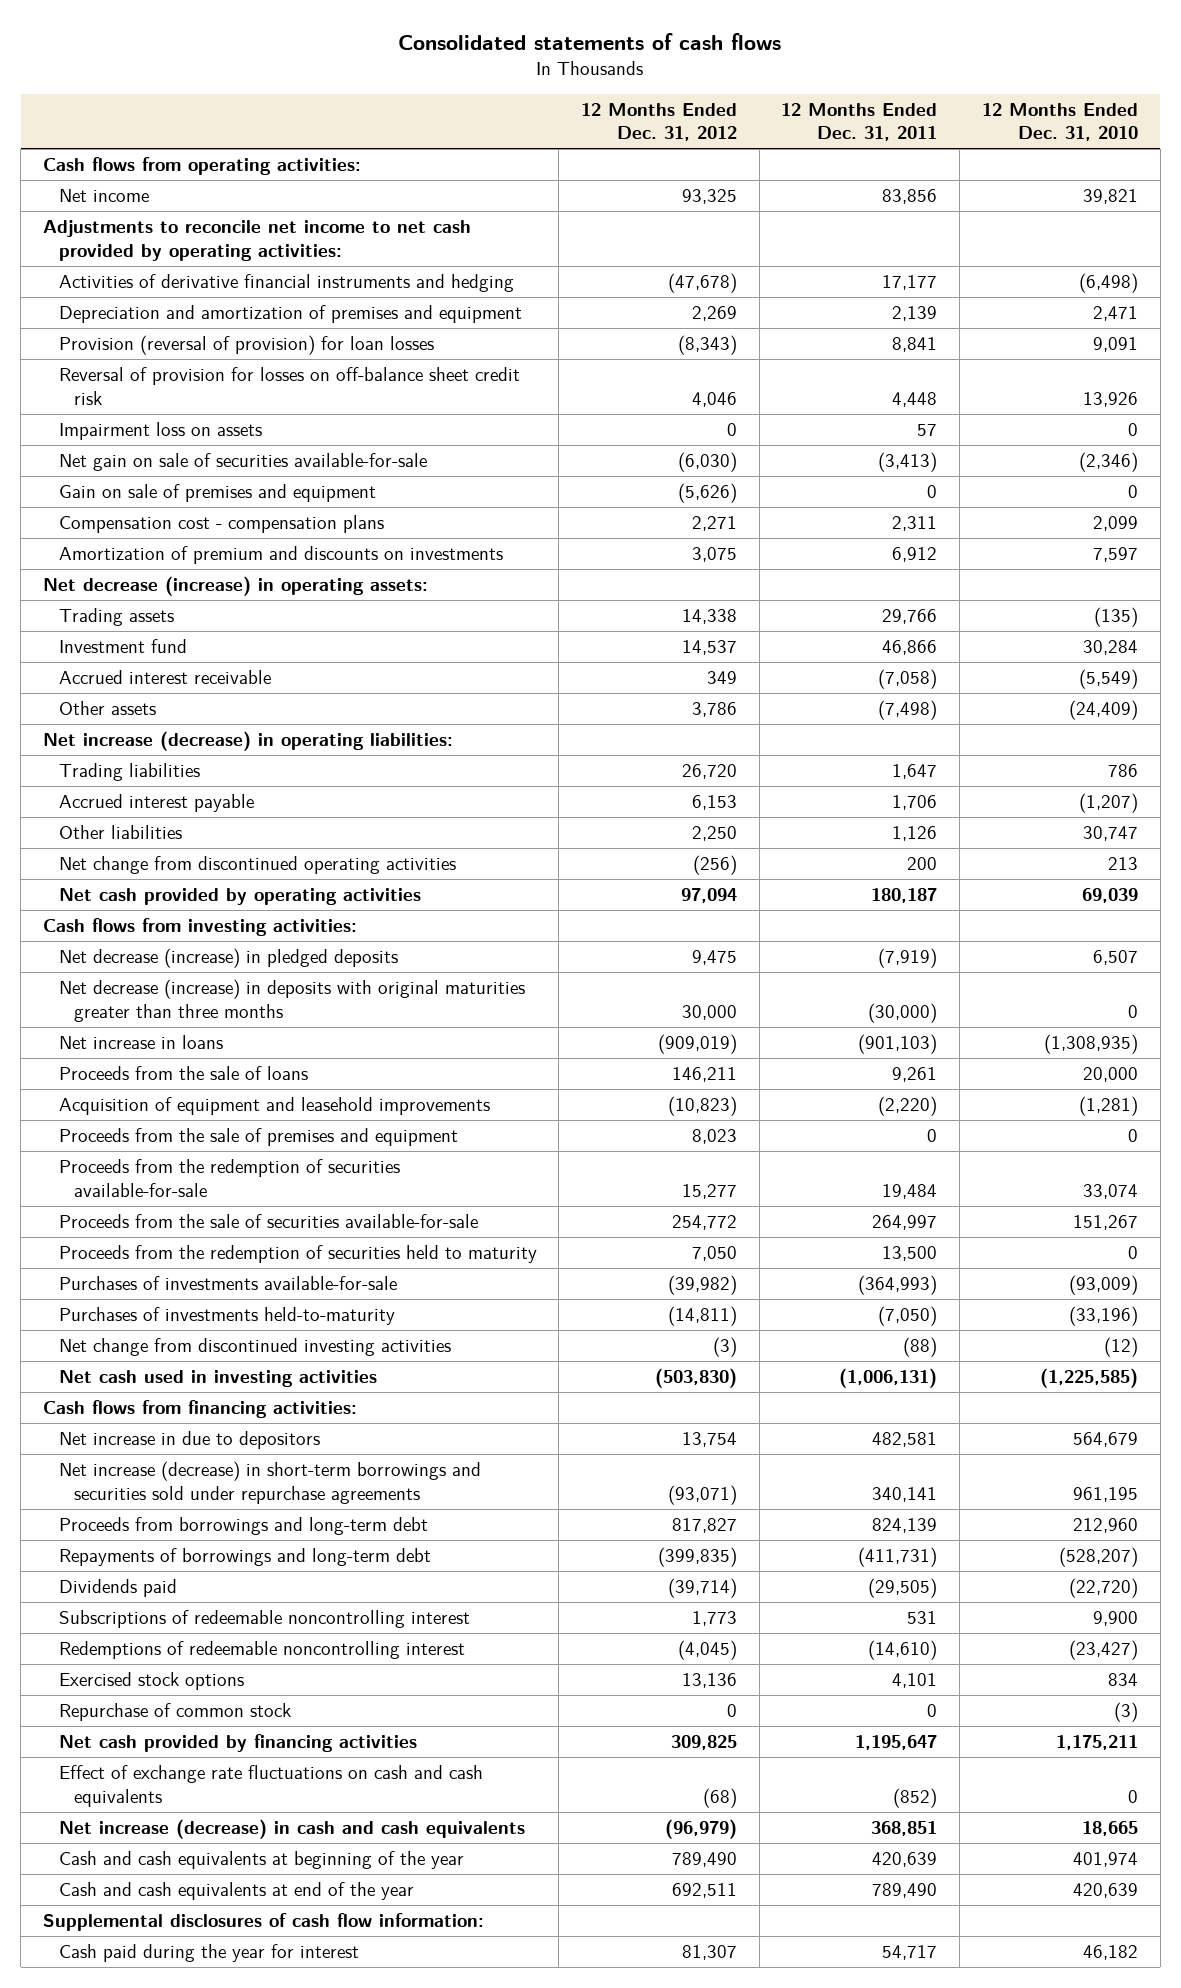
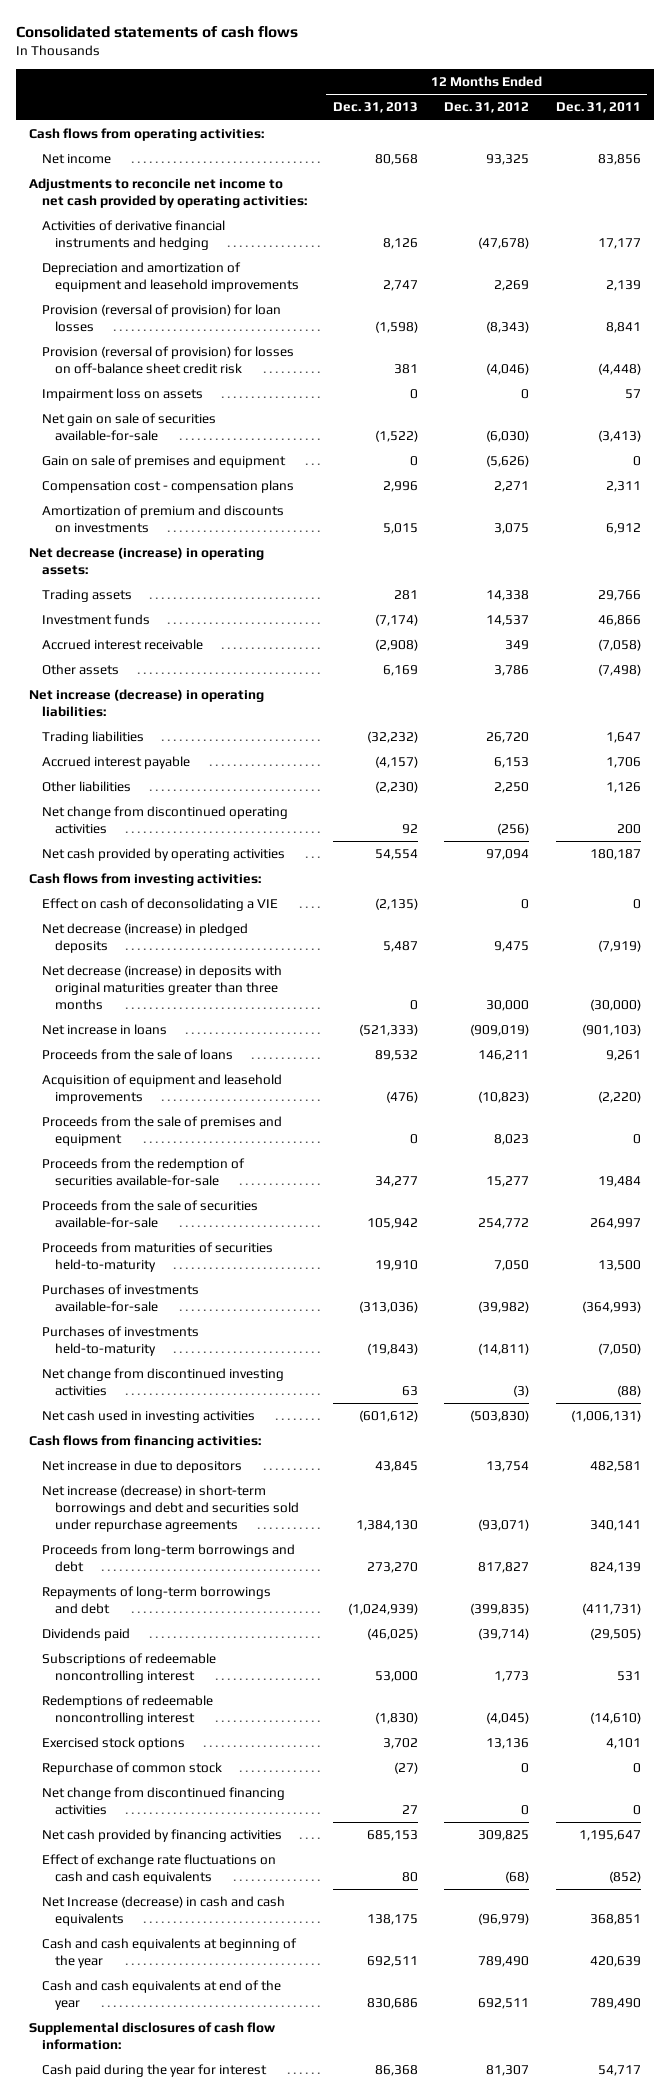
- | 12 Months Ended Dec. 31, 2012 | 12 Months Ended Dec. 31, 2011 | 12 Months Ended Dec. 31, 2010
+ | 12 Months Ended Dec. 31, 2013 | 12 Months Ended Dec. 31, 2012 | 12 Months Ended Dec. 31, 2011
- Depreciation and amortization of premises and equipment | 2,269 | 2,139 | 2,471
+ Depreciation and amortization of equipment and leasehold improvements | 2,747 | 2,269 | 2,139
- Reversal of provision for losses on off-balance sheet credit risk | 4,046 | 4,448 | 13,926
+ Provision (reversal of provision) for losses on off-balance sheet credit risk | 381 | (4,046) | (4,448)
- Investment fund | 14,537 | 46,866 | 30,284
+ Investment funds | (7,174) | 14,537 | 46,866
+ Effect on cash of deconsolidating a VIE | (2,135) | 0 | 0
- Proceeds from the redemption of securities held to maturity | 7,050 | 13,500 | 0
+ Proceeds from maturities of securities held-to-maturity | 19,910 | 7,050 | 13,500
- Net increase (decrease) in short-term borrowings and securities sold under repurchase agreements | (93,071) | 340,141 | 961,195
- Proceeds from borrowings and long-term debt | 817,827 | 824,139 | 212,960
- Repayments of borrowings and long-term debt | (399,835) | (411,731) | (528,207)
+ Net increase (decrease) in short-term borrowings and debt and securities sold under repurchase agreements | 1,384,130 | (93,071) | 340,141
+ Proceeds from long-term borrowings and debt | 273,270 | 817,827 | 824,139
+ Repayments of long-term borrowings and debt | (1,024,939) | (399,835) | (411,731)
+ Net change from discontinued financing activities | 27 | 0 | 0
- Net increase (decrease) in cash and cash equivalents | (96,979) | 368,851 | 18,665
+ Net Increase (decrease) in cash and cash equivalents | 138,175 | (96,979) | 368,851

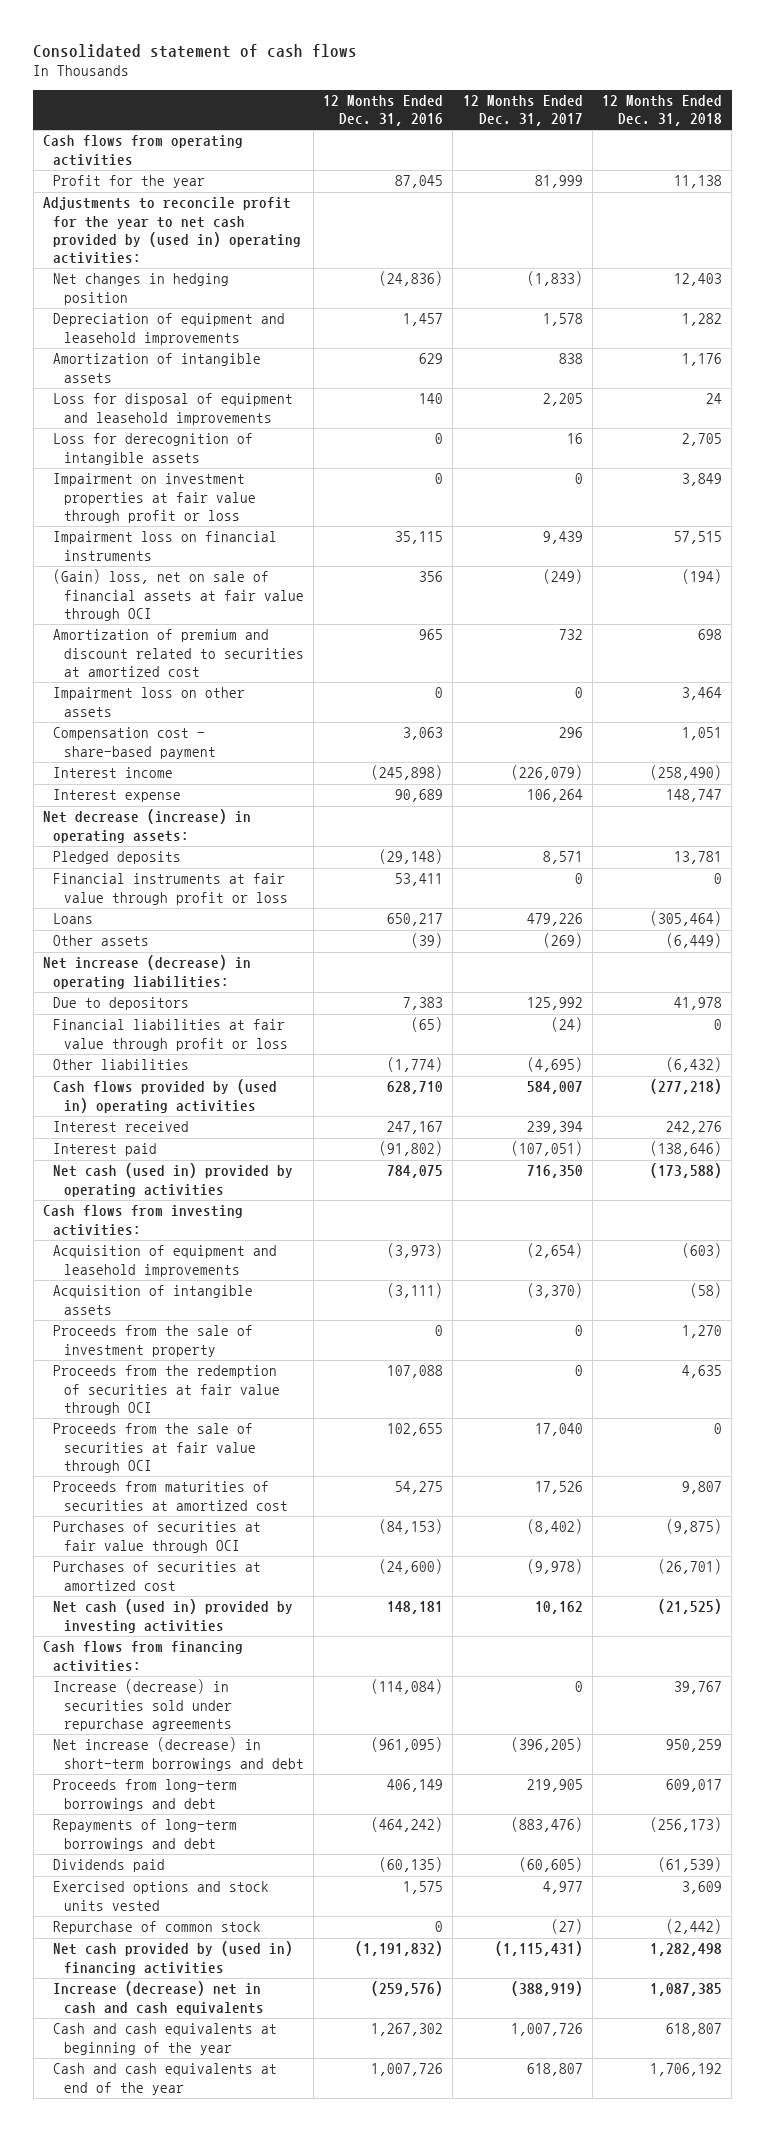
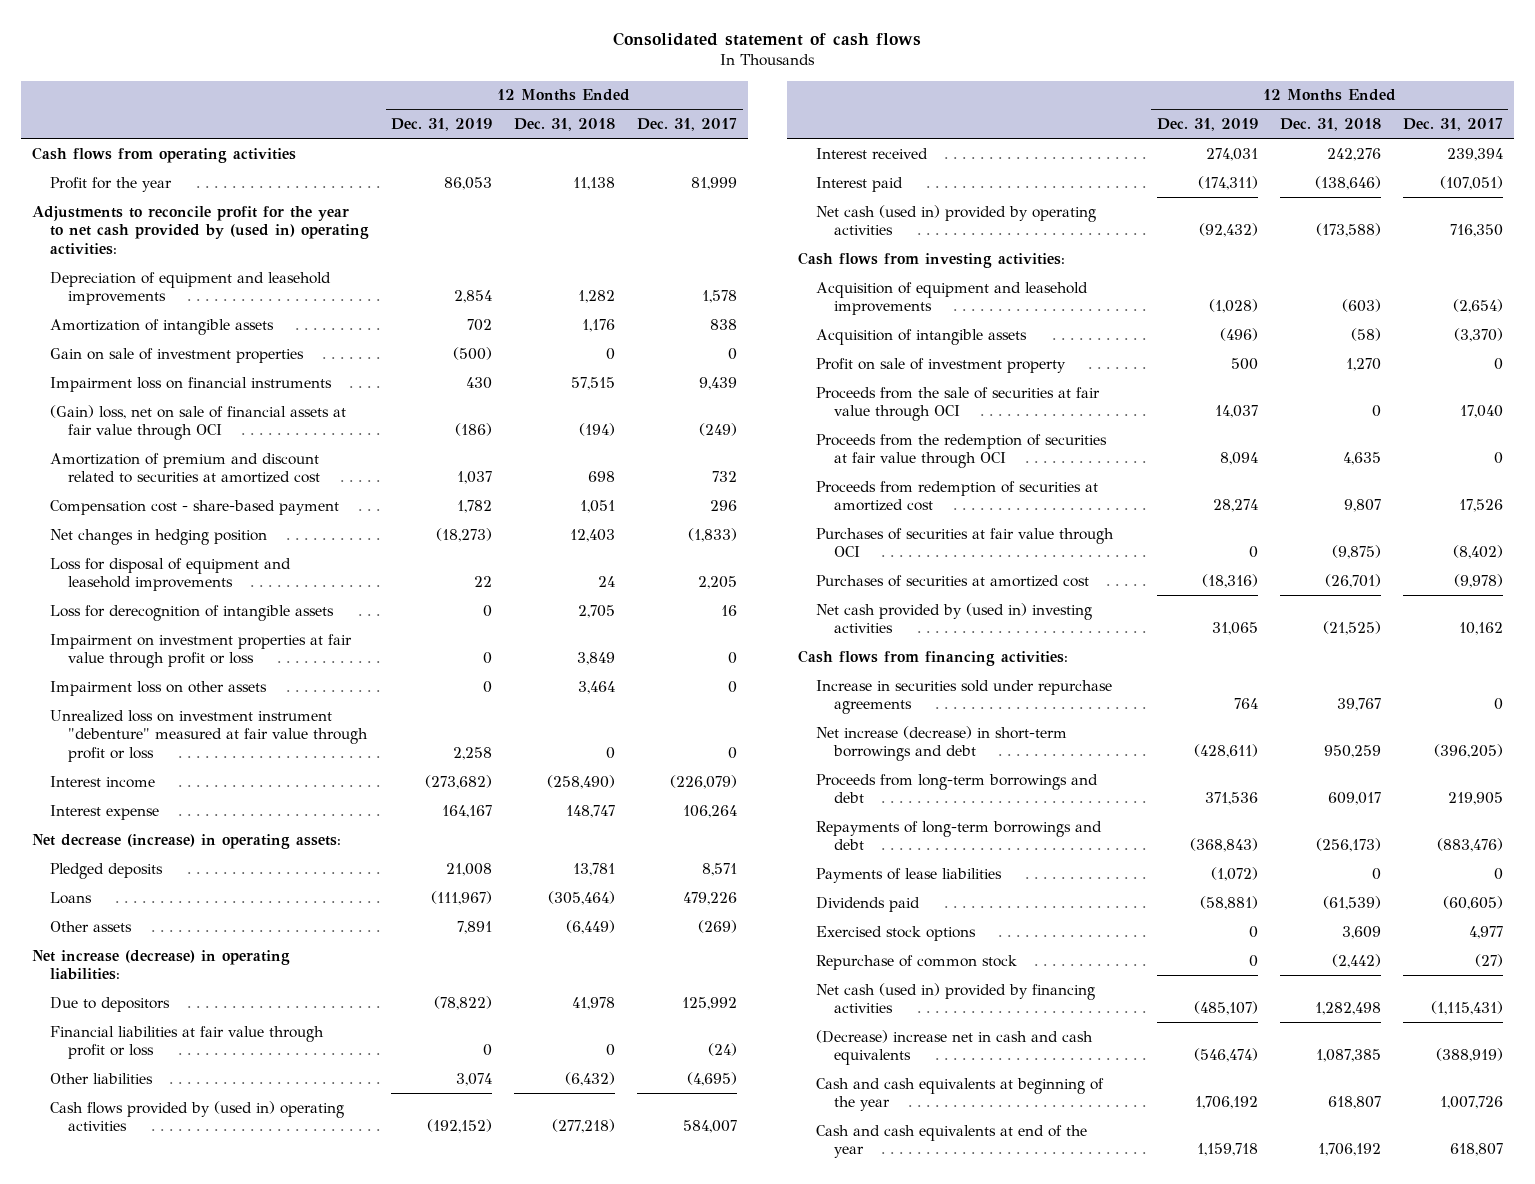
- | 12 Months Ended Dec. 31, 2016 | 12 Months Ended Dec. 31, 2017 | 12 Months Ended Dec. 31, 2018
+ | 12 Months Ended Dec. 31, 2019 | 12 Months Ended Dec. 31, 2018 | 12 Months Ended Dec. 31, 2017
+ Gain on sale of investment properties | (500) | 0 | 0
moved down: Net changes in hedging position | (18,273) | 12,403 | (1,833)
moved down: Loss for disposal of equipment and leasehold improvements | 22 | 24 | 2,205
moved down: Loss for derecognition of intangible assets | 0 | 2,705 | 16
moved down: Impairment on investment properties at fair value through profit or loss | 0 | 3,849 | 0
moved down: Impairment loss on other assets | 0 | 3,464 | 0
+ Unrealized loss on investment instrument "debenture" measured at fair value through profit or loss | 2,258 | 0 | 0
- Financial instruments at fair value through profit or loss | 53,411 | 0 | 0
- Proceeds from the sale of investment property | 0 | 0 | 1,270
+ Profit on sale of investment property | 500 | 1,270 | 0
- Proceeds from maturities of securities at amortized cost | 54,275 | 17,526 | 9,807
moved down: Proceeds from the redemption of securities at fair value through OCI | 8,094 | 4,635 | 0
+ Proceeds from redemption of securities at amortized cost | 28,274 | 9,807 | 17,526
- Net cash (used in) provided by investing activities | 148,181 | 10,162 | (21,525)
+ Net cash provided by (used in) investing activities | 31,065 | (21,525) | 10,162
- Increase (decrease) in securities sold under repurchase agreements | (114,084) | 0 | 39,767
+ Increase in securities sold under repurchase agreements | 764 | 39,767 | 0
+ Payments of lease liabilities | (1,072) | 0 | 0
- Exercised options and stock units vested | 1,575 | 4,977 | 3,609
+ Exercised stock options | 0 | 3,609 | 4,977
- Net cash provided by (used in) financing activities | (1,191,832) | (1,115,431) | 1,282,498
- Increase (decrease) net in cash and cash equivalents | (259,576) | (388,919) | 1,087,385
+ Net cash (used in) provided by financing activities | (485,107) | 1,282,498 | (1,115,431)
+ (Decrease) increase net in cash and cash equivalents | (546,474) | 1,087,385 | (388,919)

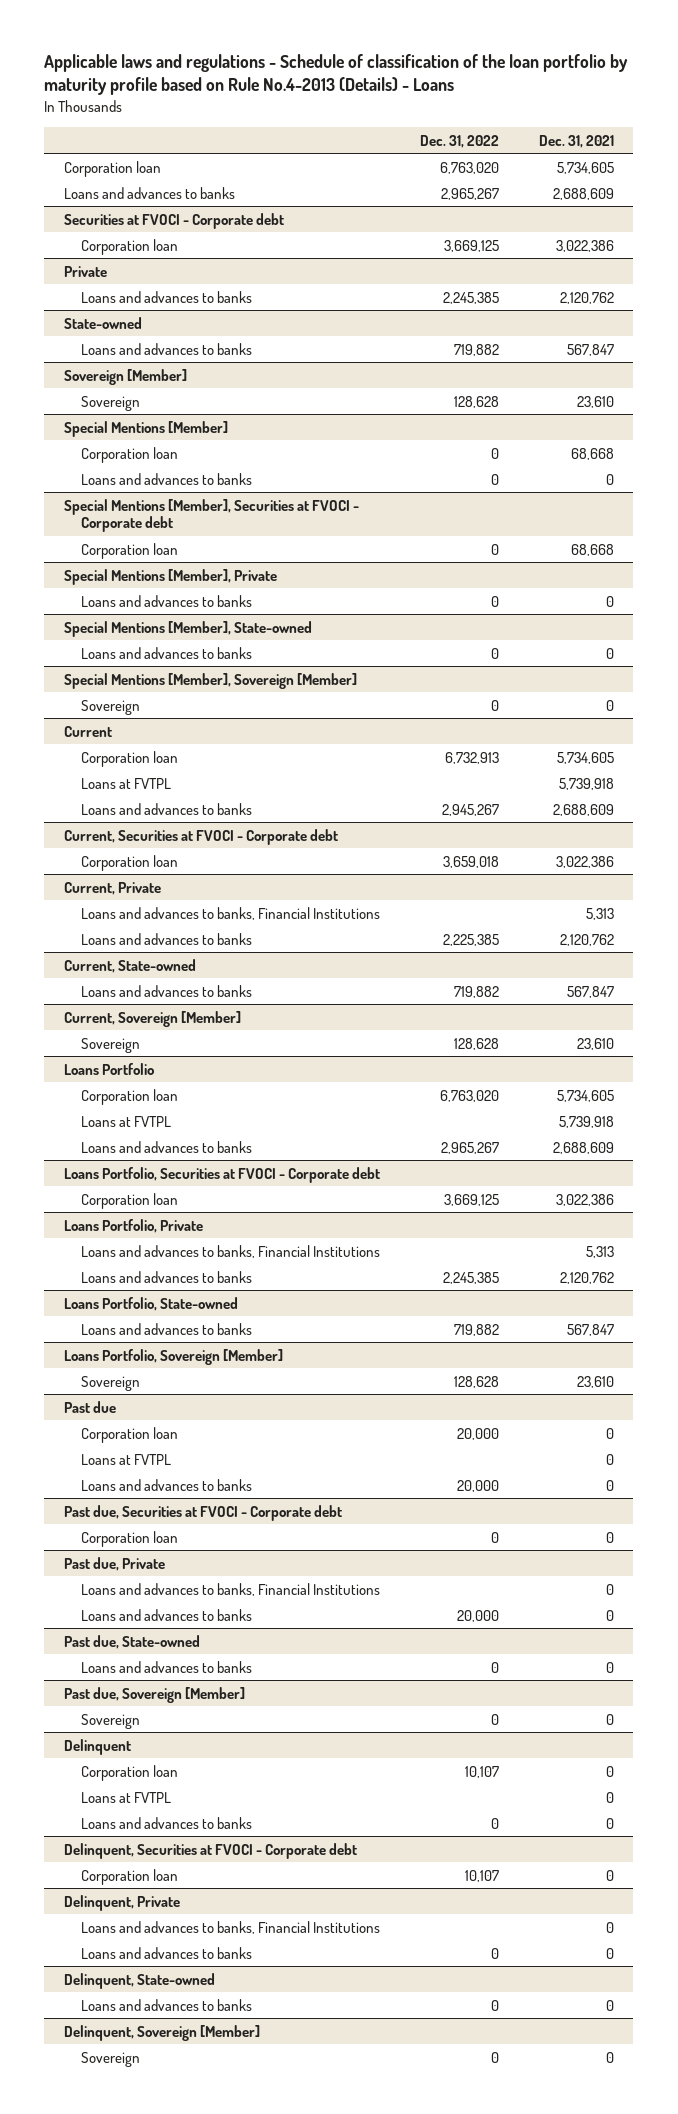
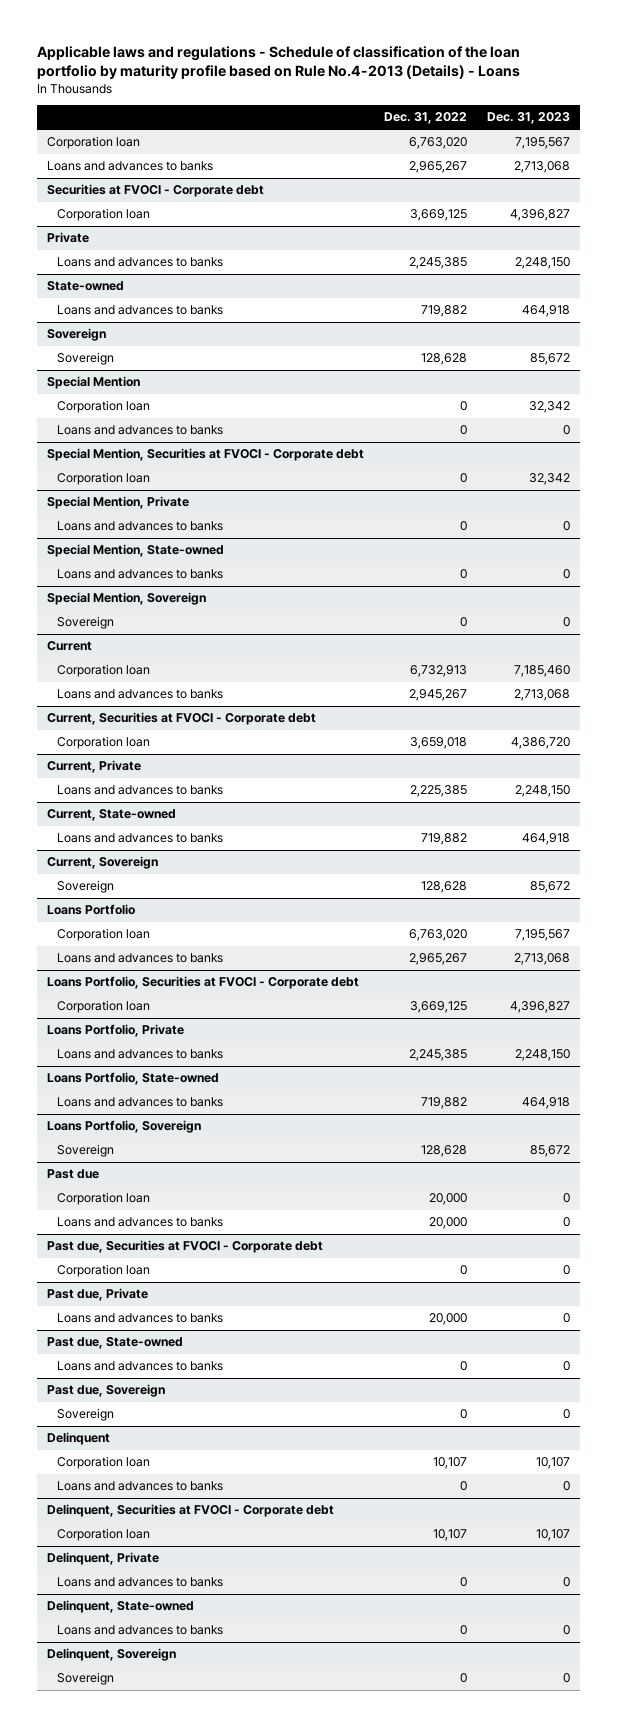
- | Dec. 31, 2022 | Dec. 31, 2021
+ | Dec. 31, 2022 | Dec. 31, 2023
- Sovereign [Member]
+ Sovereign
- Special Mentions [Member]
+ Special Mention
- Special Mentions [Member], Securities at FVOCI - Corporate debt
+ Special Mention, Securities at FVOCI - Corporate debt
- Special Mentions [Member], Private
+ Special Mention, Private
- Special Mentions [Member], State-owned
+ Special Mention, State-owned
- Special Mentions [Member], Sovereign [Member]
+ Special Mention, Sovereign
@ Current
- Loans at FVTPL | | 5,739,918
@ Current, Private
- Loans and advances to banks, Financial Institutions | | 5,313
- Current, Sovereign [Member]
+ Current, Sovereign
@ Loans Portfolio
- Loans at FVTPL | | 5,739,918
@ Loans Portfolio, Private
- Loans and advances to banks, Financial Institutions | | 5,313
- Loans Portfolio, Sovereign [Member]
+ Loans Portfolio, Sovereign
@ Past due
- Loans at FVTPL | | 0
@ Past due, Private
- Loans and advances to banks, Financial Institutions | | 0
- Past due, Sovereign [Member]
+ Past due, Sovereign
@ Delinquent
- Loans at FVTPL | | 0
@ Delinquent, Private
- Loans and advances to banks, Financial Institutions | | 0
- Delinquent, Sovereign [Member]
+ Delinquent, Sovereign

